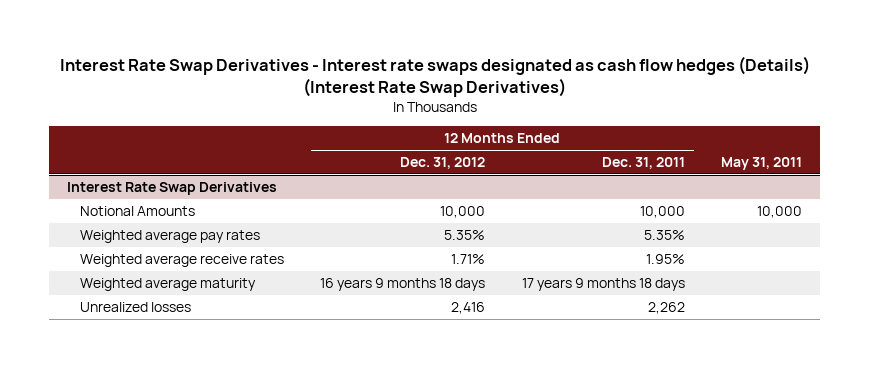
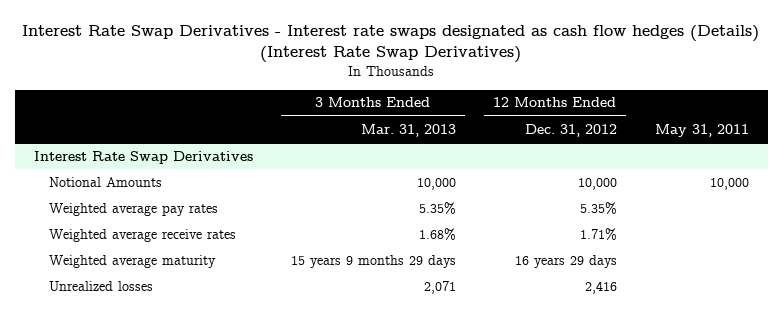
- | 12 Months Ended Dec. 31, 2012 | 12 Months Ended Dec. 31, 2011 | May 31, 2011
+ | 3 Months Ended Mar. 31, 2013 | 12 Months Ended Dec. 31, 2012 | May 31, 2011
@ Interest Rate Swap Derivatives
- Weighted average maturity | 16 years 9 months 18 days | 17 years 9 months 18 days |
+ Weighted average maturity | 15 years 9 months 29 days | 16 years 29 days |

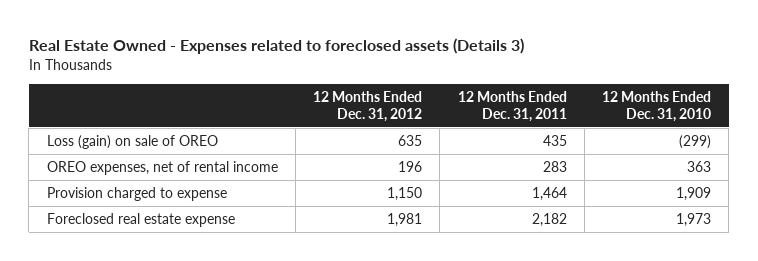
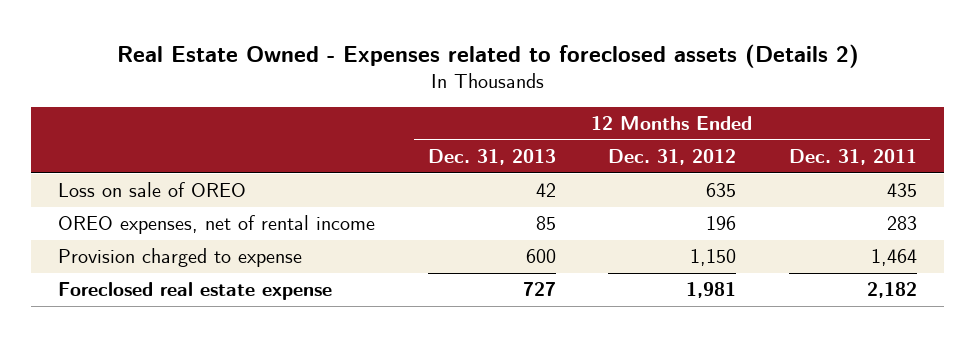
- Real Estate Owned - Expenses related to foreclosed assets (Details 3)
+ Real Estate Owned - Expenses related to foreclosed assets (Details 2)
- | 12 Months Ended Dec. 31, 2012 | 12 Months Ended Dec. 31, 2011 | 12 Months Ended Dec. 31, 2010
+ | 12 Months Ended Dec. 31, 2013 | 12 Months Ended Dec. 31, 2012 | 12 Months Ended Dec. 31, 2011
- Loss (gain) on sale of OREO | 635 | 435 | (299)
+ Loss on sale of OREO | 42 | 635 | 435

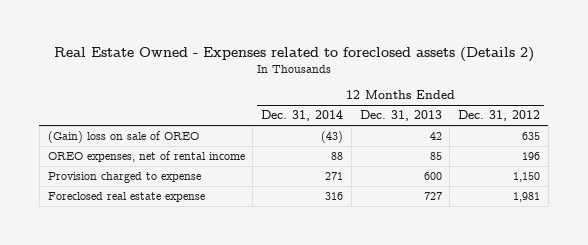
- | 12 Months Ended Dec. 31, 2013 | 12 Months Ended Dec. 31, 2012 | 12 Months Ended Dec. 31, 2011
+ | 12 Months Ended Dec. 31, 2014 | 12 Months Ended Dec. 31, 2013 | 12 Months Ended Dec. 31, 2012
- Loss on sale of OREO | 42 | 635 | 435
+ (Gain) loss on sale of OREO | (43) | 42 | 635

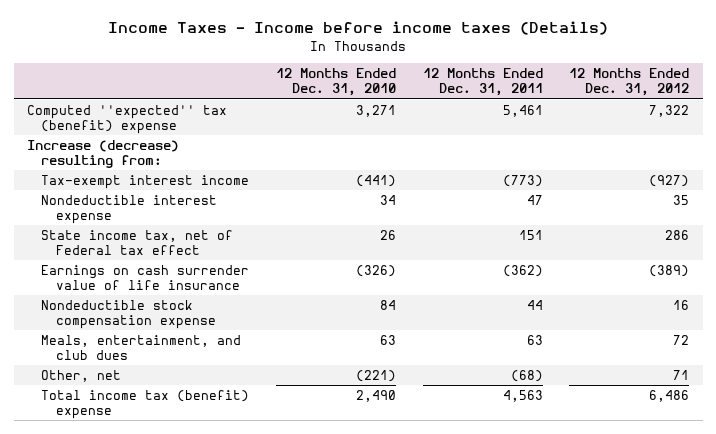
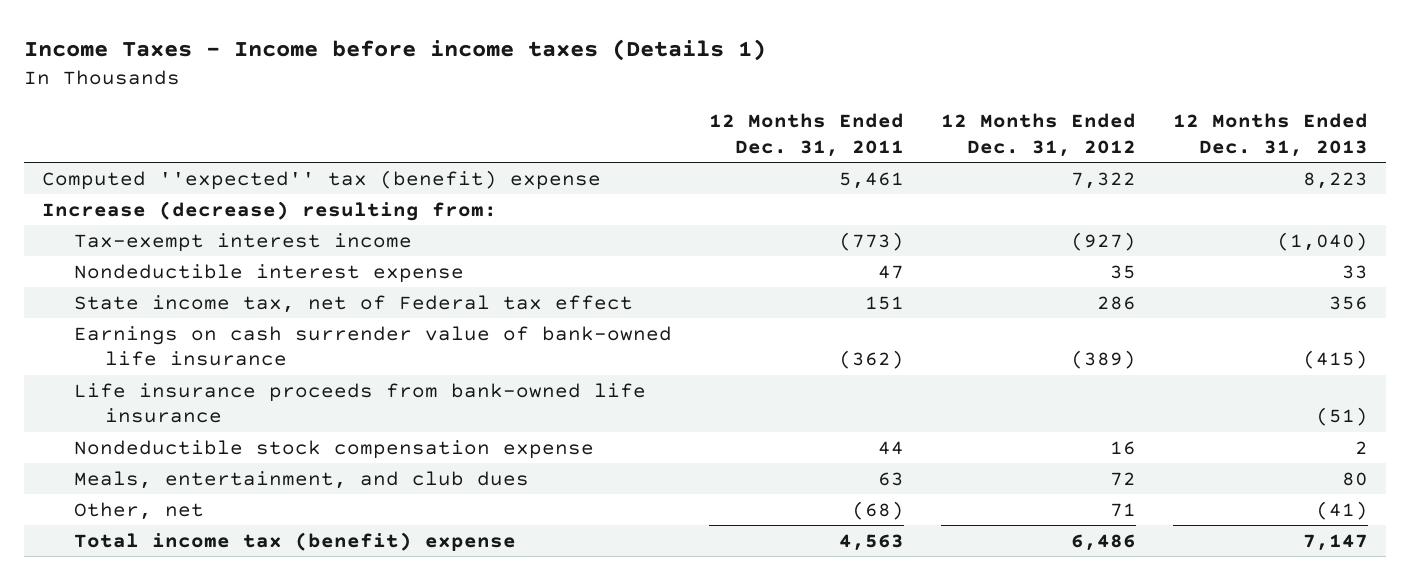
- Income Taxes - Income before income taxes (Details)
+ Income Taxes - Income before income taxes (Details 1)
- | 12 Months Ended Dec. 31, 2010 | 12 Months Ended Dec. 31, 2011 | 12 Months Ended Dec. 31, 2012
+ | 12 Months Ended Dec. 31, 2011 | 12 Months Ended Dec. 31, 2012 | 12 Months Ended Dec. 31, 2013
- Earnings on cash surrender value of life insurance | (326) | (362) | (389)
+ Earnings on cash surrender value of bank-owned life insurance | (362) | (389) | (415)
+ Life insurance proceeds from bank-owned life insurance | | | (51)

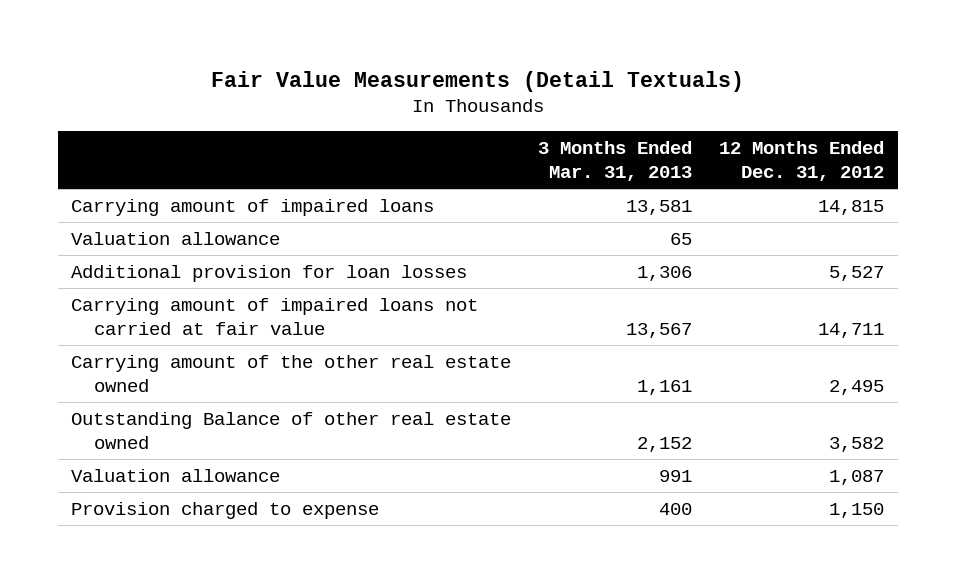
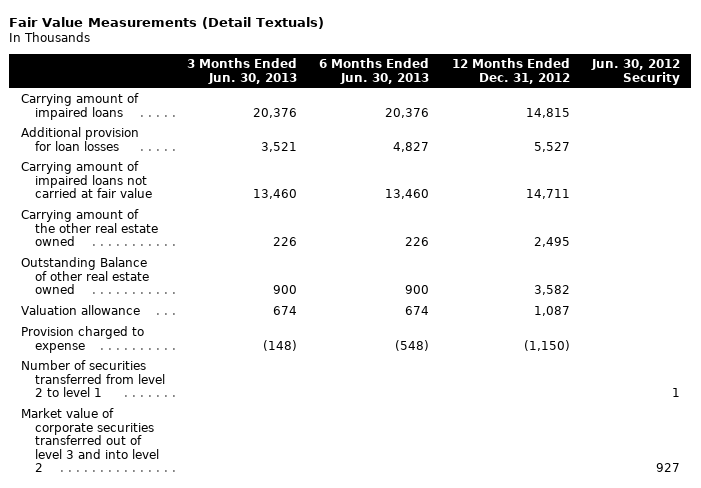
- | 3 Months Ended Mar. 31, 2013 | 12 Months Ended Dec. 31, 2012
+ | 3 Months Ended Jun. 30, 2013 | 6 Months Ended Jun. 30, 2013 | 12 Months Ended Dec. 31, 2012 | Jun. 30, 2012 Security
- Valuation allowance | 65 |
- Provision charged to expense | 400 | 1,150
+ Provision charged to expense | (148) | (548) | (1,150) |
+ Number of securities transferred from level 2 to level 1 | | | | 1
+ Market value of corporate securities transferred out of level 3 and into level 2 | | | | 927

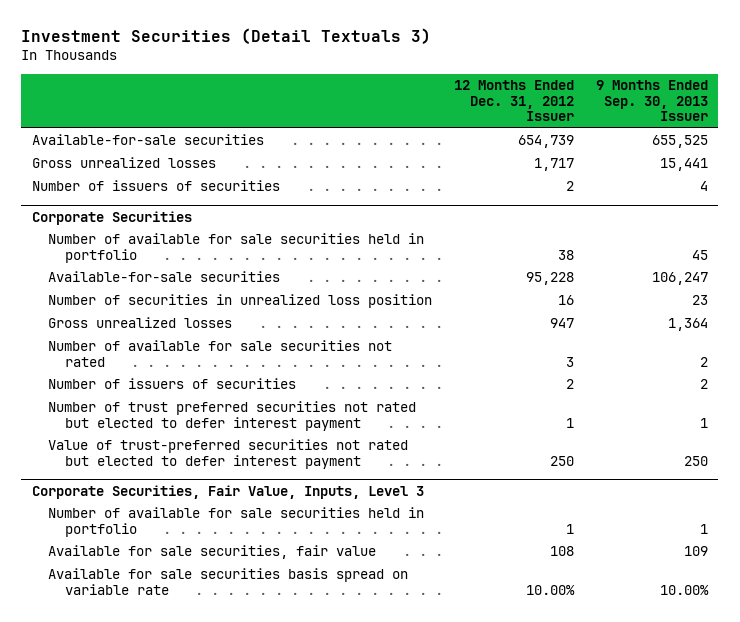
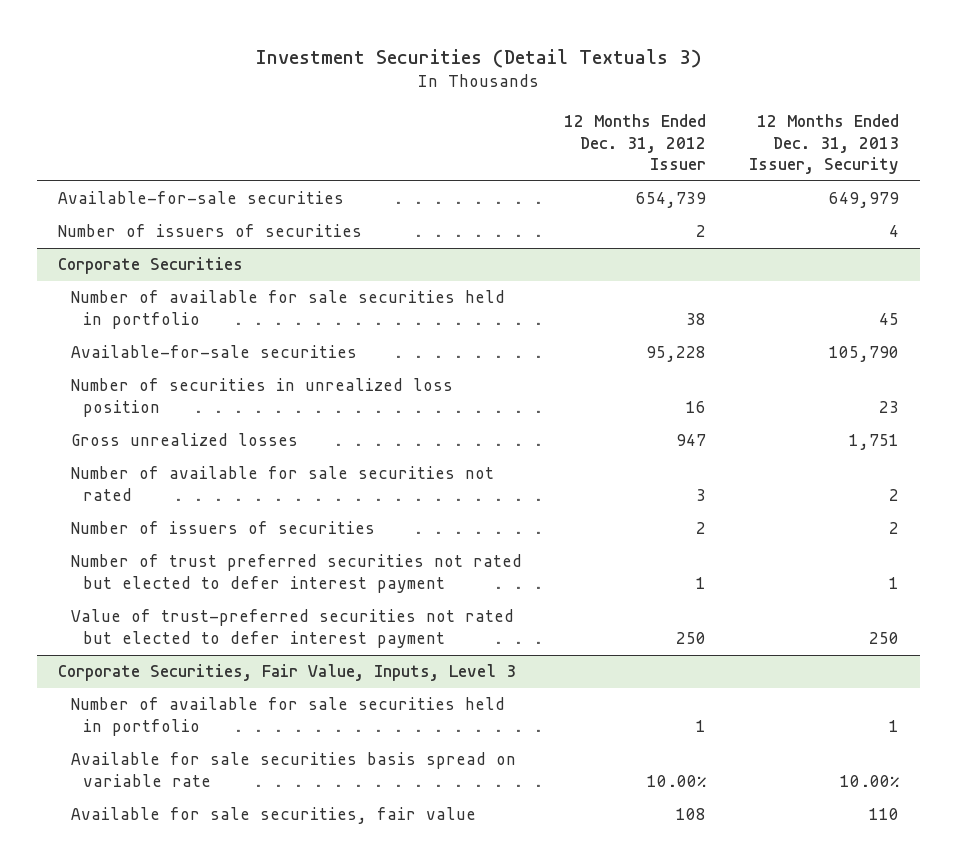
- | 12 Months Ended Dec. 31, 2012 Issuer | 9 Months Ended Sep. 30, 2013 Issuer
+ | 12 Months Ended Dec. 31, 2012 Issuer | 12 Months Ended Dec. 31, 2013 Issuer, Security
- Gross unrealized losses | 1,717 | 15,441
@ Corporate Securities, Fair Value, Inputs, Level 3
moved down: Available for sale securities, fair value | 108 | 110

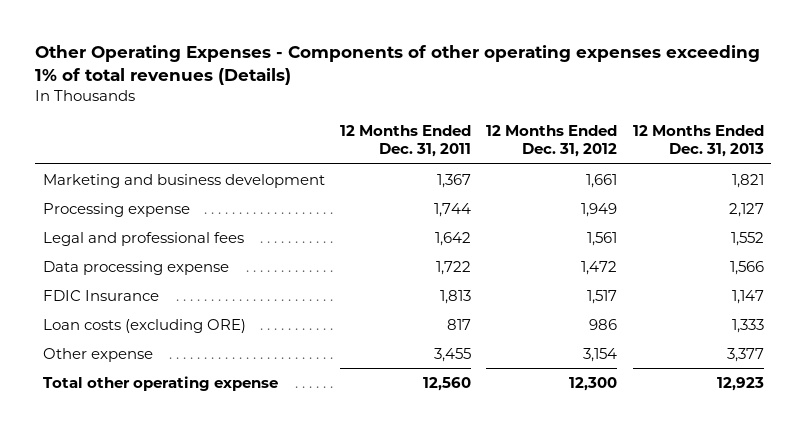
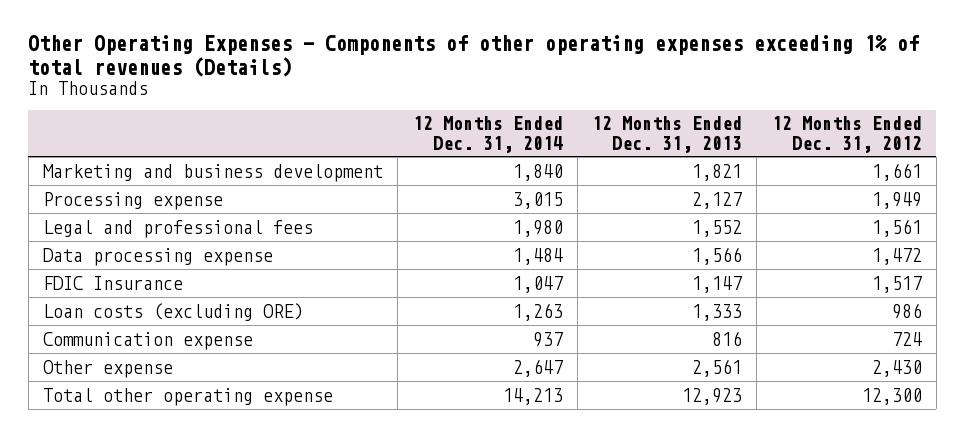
- | 12 Months Ended Dec. 31, 2011 | 12 Months Ended Dec. 31, 2012 | 12 Months Ended Dec. 31, 2013
+ | 12 Months Ended Dec. 31, 2014 | 12 Months Ended Dec. 31, 2013 | 12 Months Ended Dec. 31, 2012
- Other expense | 3,455 | 3,154 | 3,377
+ Communication expense | 937 | 816 | 724
+ Other expense | 2,647 | 2,561 | 2,430

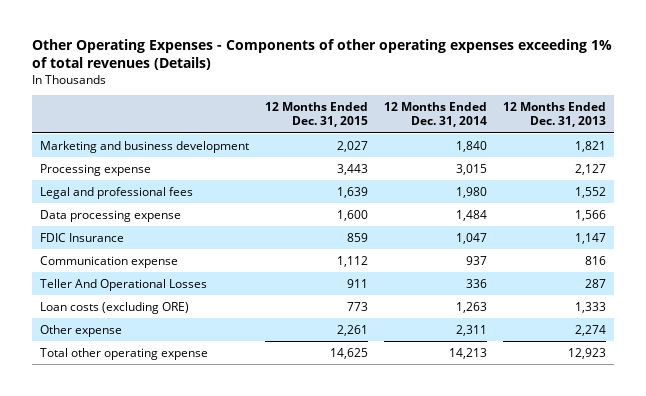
- | 12 Months Ended Dec. 31, 2014 | 12 Months Ended Dec. 31, 2013 | 12 Months Ended Dec. 31, 2012
+ | 12 Months Ended Dec. 31, 2015 | 12 Months Ended Dec. 31, 2014 | 12 Months Ended Dec. 31, 2013
- Other expense | 2,647 | 2,561 | 2,430
+ Teller And Operational Losses | 911 | 336 | 287
moved down: Loan costs (excluding ORE) | 773 | 1,263 | 1,333
+ Other expense | 2,261 | 2,311 | 2,274

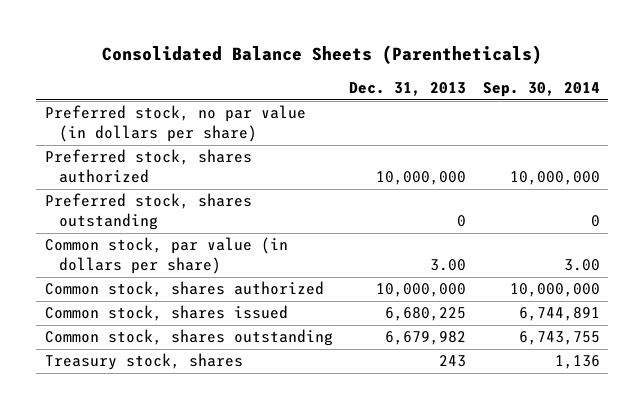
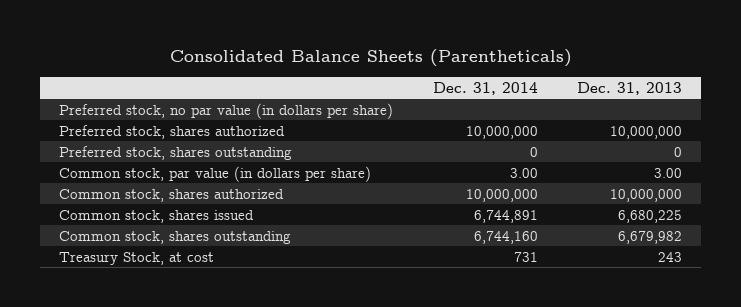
- | Dec. 31, 2013 | Sep. 30, 2014
+ | Dec. 31, 2014 | Dec. 31, 2013
- Treasury stock, shares | 243 | 1,136
+ Treasury Stock, at cost | 731 | 243

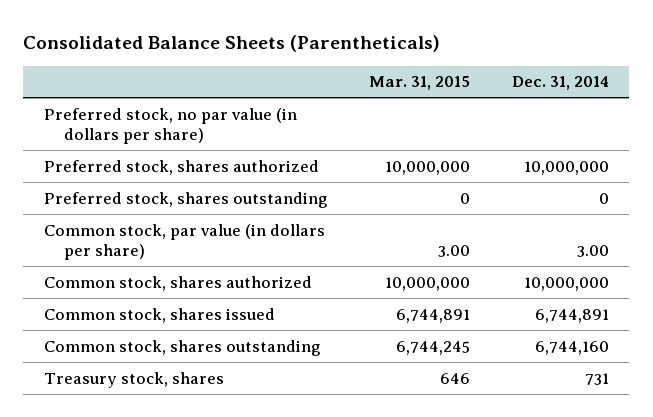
- | Dec. 31, 2014 | Dec. 31, 2013
+ | Mar. 31, 2015 | Dec. 31, 2014
- Treasury Stock, at cost | 731 | 243
+ Treasury stock, shares | 646 | 731

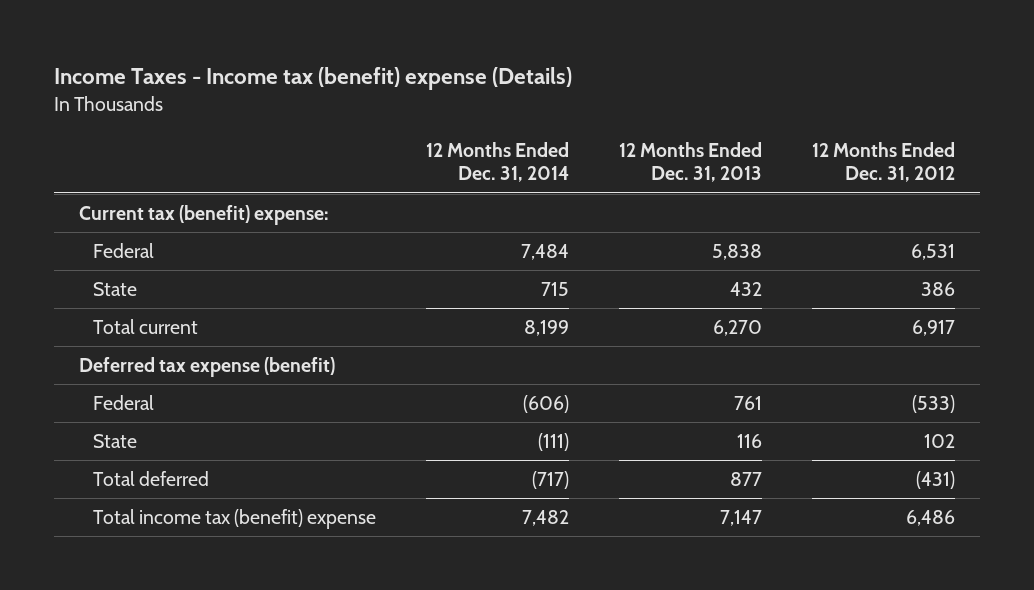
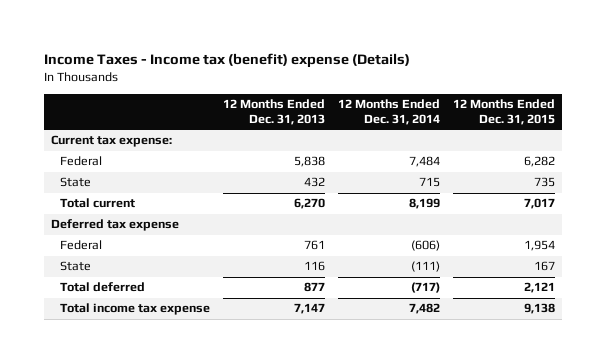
- | 12 Months Ended Dec. 31, 2014 | 12 Months Ended Dec. 31, 2013 | 12 Months Ended Dec. 31, 2012
+ | 12 Months Ended Dec. 31, 2013 | 12 Months Ended Dec. 31, 2014 | 12 Months Ended Dec. 31, 2015
- Current tax (benefit) expense:
+ Current tax expense:
- Deferred tax expense (benefit)
+ Deferred tax expense
- Total income tax (benefit) expense | 7,482 | 7,147 | 6,486
+ Total income tax expense | 7,147 | 7,482 | 9,138

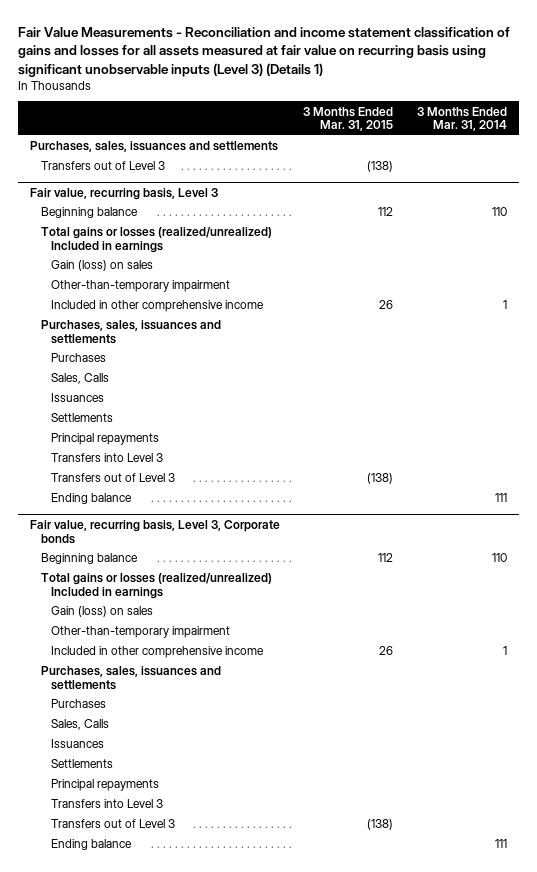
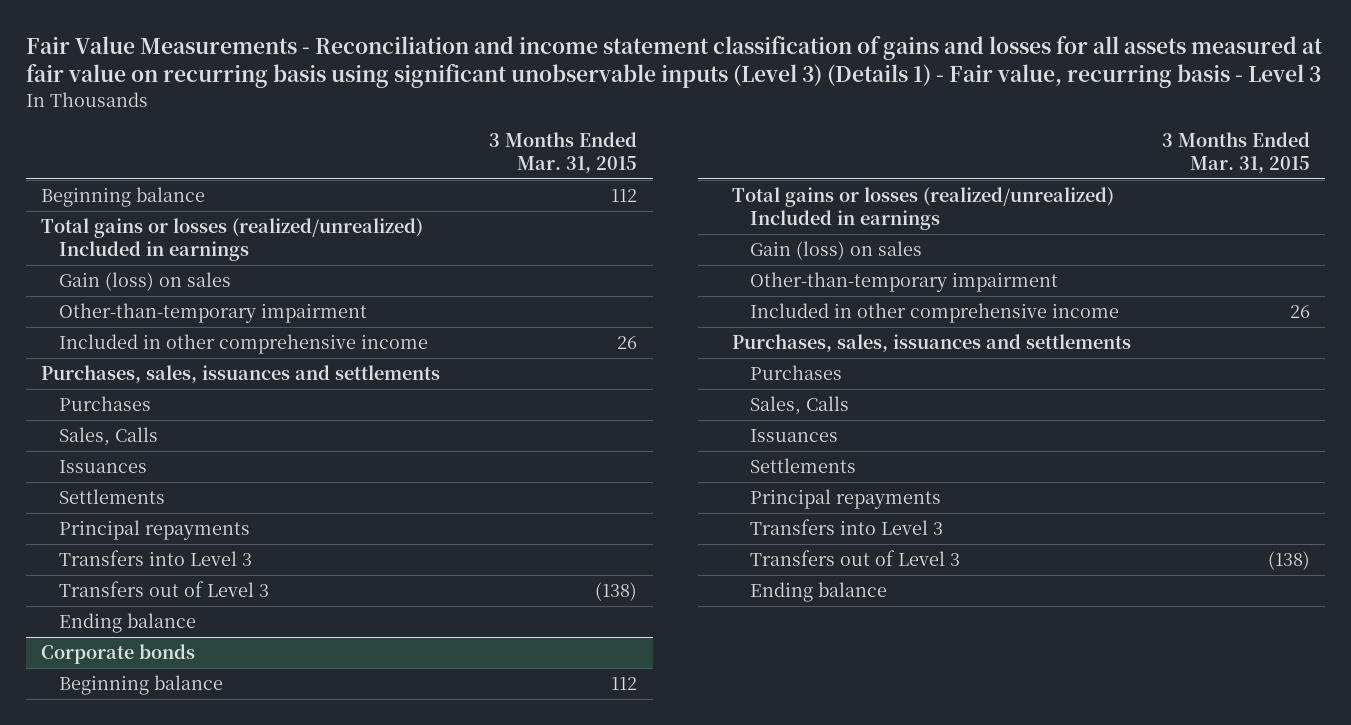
- Fair Value Measurements - Reconciliation and income statement classification of gains and losses for all assets measured at fair value on recurring basis using significant unobservable inputs (Level 3) (Details 1)
+ Fair Value Measurements - Reconciliation and income statement classification of gains and losses for all assets measured at fair value on recurring basis using significant unobservable inputs (Level 3) (Details 1) - Fair value, recurring basis - Level 3
- | 3 Months Ended Mar. 31, 2015 | 3 Months Ended Mar. 31, 2014
+ | 3 Months Ended Mar. 31, 2015
- Purchases, sales, issuances and settlements
- Transfers out of Level 3 | (138) |
- Fair value, recurring basis, Level 3
- Fair value, recurring basis, Level 3, Corporate bonds
+ Corporate bonds

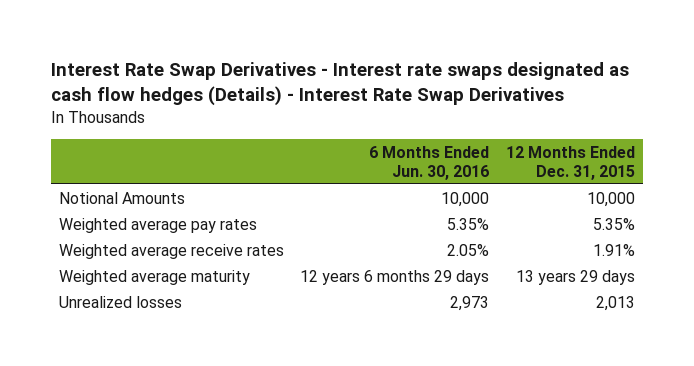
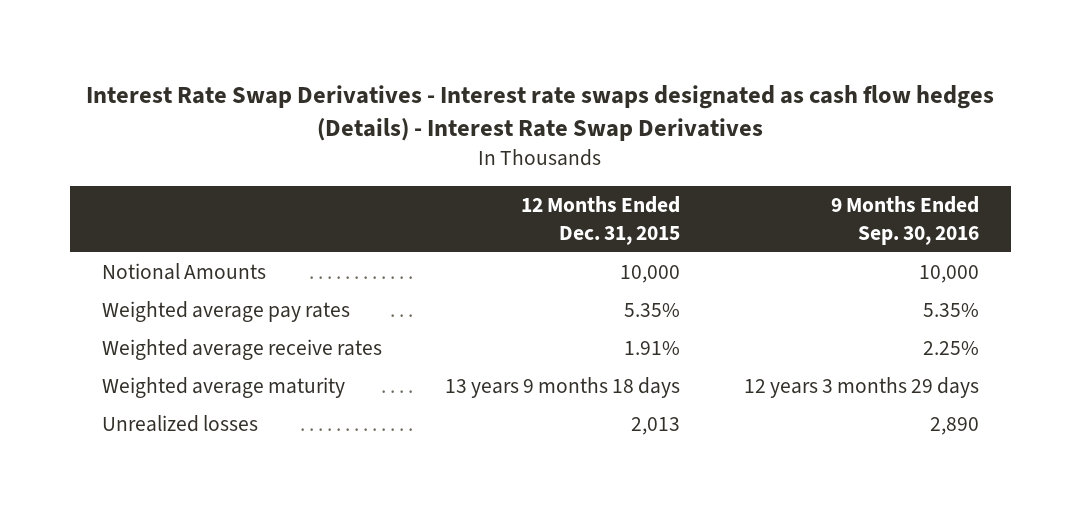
- | 6 Months Ended Jun. 30, 2016 | 12 Months Ended Dec. 31, 2015
+ | 12 Months Ended Dec. 31, 2015 | 9 Months Ended Sep. 30, 2016
- Weighted average maturity | 12 years 6 months 29 days | 13 years 29 days
+ Weighted average maturity | 13 years 9 months 18 days | 12 years 3 months 29 days

